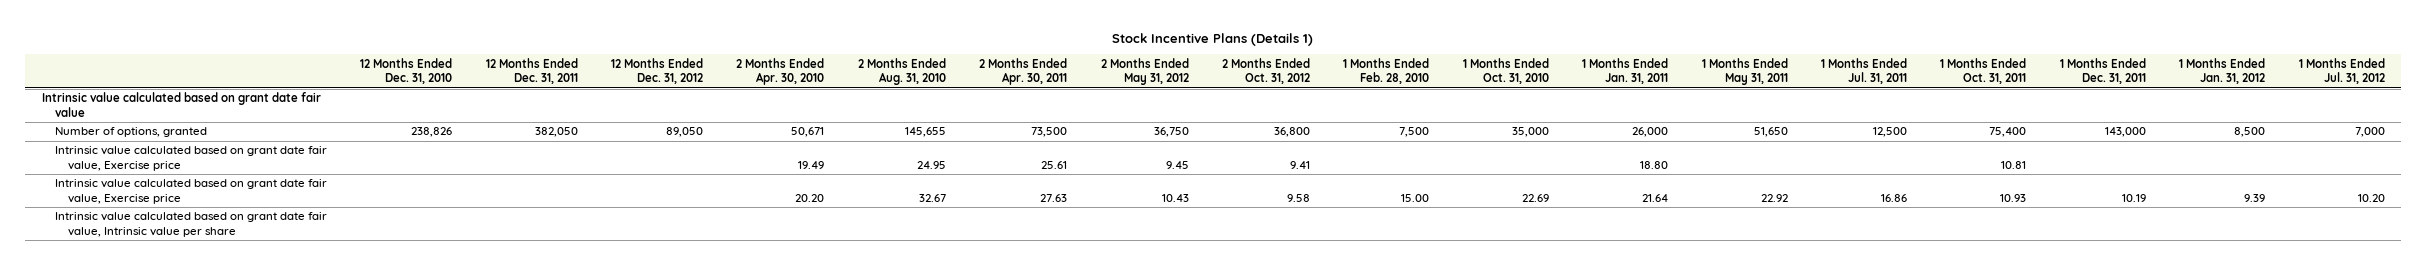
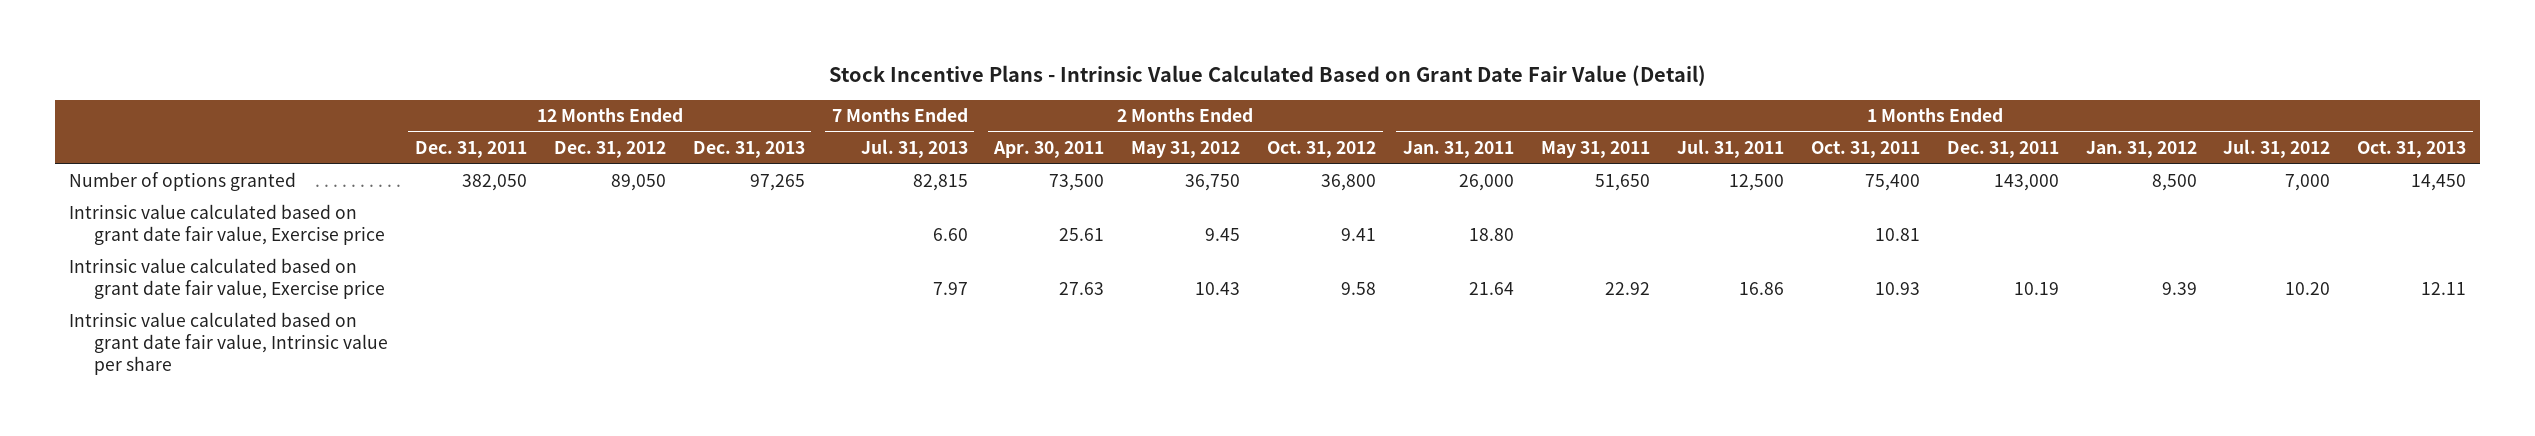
- Stock Incentive Plans (Details 1)
+ Stock Incentive Plans - Intrinsic Value Calculated Based on Grant Date Fair Value (Detail)
- | 12 Months Ended Dec. 31, 2010 | 12 Months Ended Dec. 31, 2011 | 12 Months Ended Dec. 31, 2012 | 2 Months Ended Apr. 30, 2010 | 2 Months Ended Aug. 31, 2010 | 2 Months Ended Apr. 30, 2011 | 2 Months Ended May 31, 2012 | 2 Months Ended Oct. 31, 2012 | 1 Months Ended Feb. 28, 2010 | 1 Months Ended Oct. 31, 2010 | 1 Months Ended Jan. 31, 2011 | 1 Months Ended May 31, 2011 | 1 Months Ended Jul. 31, 2011 | 1 Months Ended Oct. 31, 2011 | 1 Months Ended Dec. 31, 2011 | 1 Months Ended Jan. 31, 2012 | 1 Months Ended Jul. 31, 2012
+ | 12 Months Ended Dec. 31, 2011 | 12 Months Ended Dec. 31, 2012 | 12 Months Ended Dec. 31, 2013 | 7 Months Ended Jul. 31, 2013 | 2 Months Ended Apr. 30, 2011 | 2 Months Ended May 31, 2012 | 2 Months Ended Oct. 31, 2012 | 1 Months Ended Jan. 31, 2011 | 1 Months Ended May 31, 2011 | 1 Months Ended Jul. 31, 2011 | 1 Months Ended Oct. 31, 2011 | 1 Months Ended Dec. 31, 2011 | 1 Months Ended Jan. 31, 2012 | 1 Months Ended Jul. 31, 2012 | 1 Months Ended Oct. 31, 2013
- Intrinsic value calculated based on grant date fair value
- Number of options, granted | 238,826 | 382,050 | 89,050 | 50,671 | 145,655 | 73,500 | 36,750 | 36,800 | 7,500 | 35,000 | 26,000 | 51,650 | 12,500 | 75,400 | 143,000 | 8,500 | 7,000
+ Number of options granted | 382,050 | 89,050 | 97,265 | 82,815 | 73,500 | 36,750 | 36,800 | 26,000 | 51,650 | 12,500 | 75,400 | 143,000 | 8,500 | 7,000 | 14,450

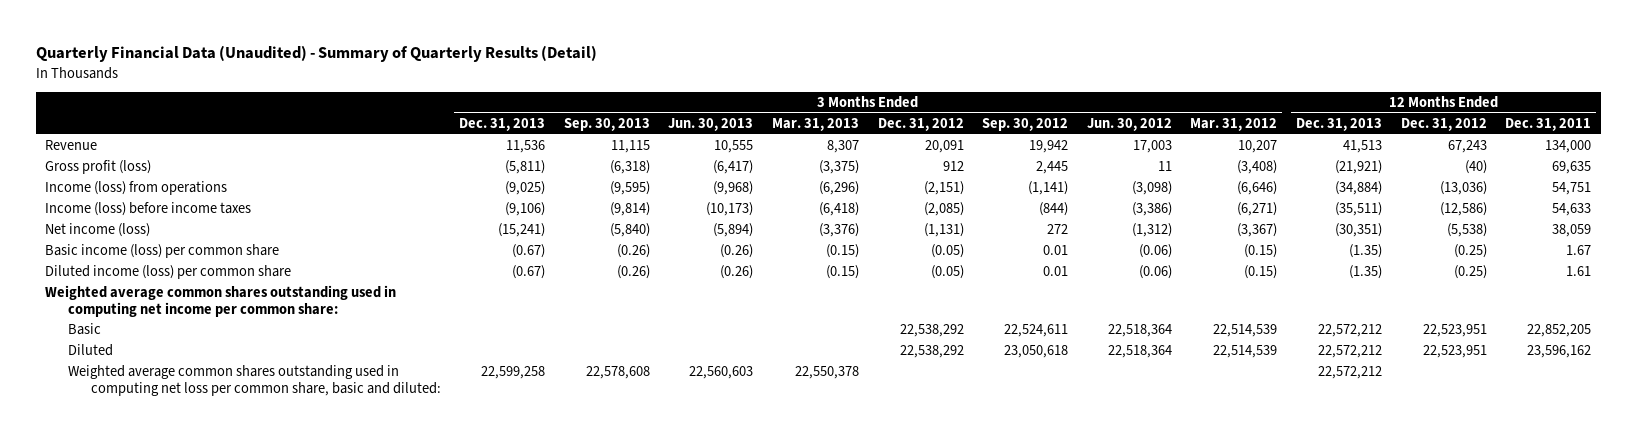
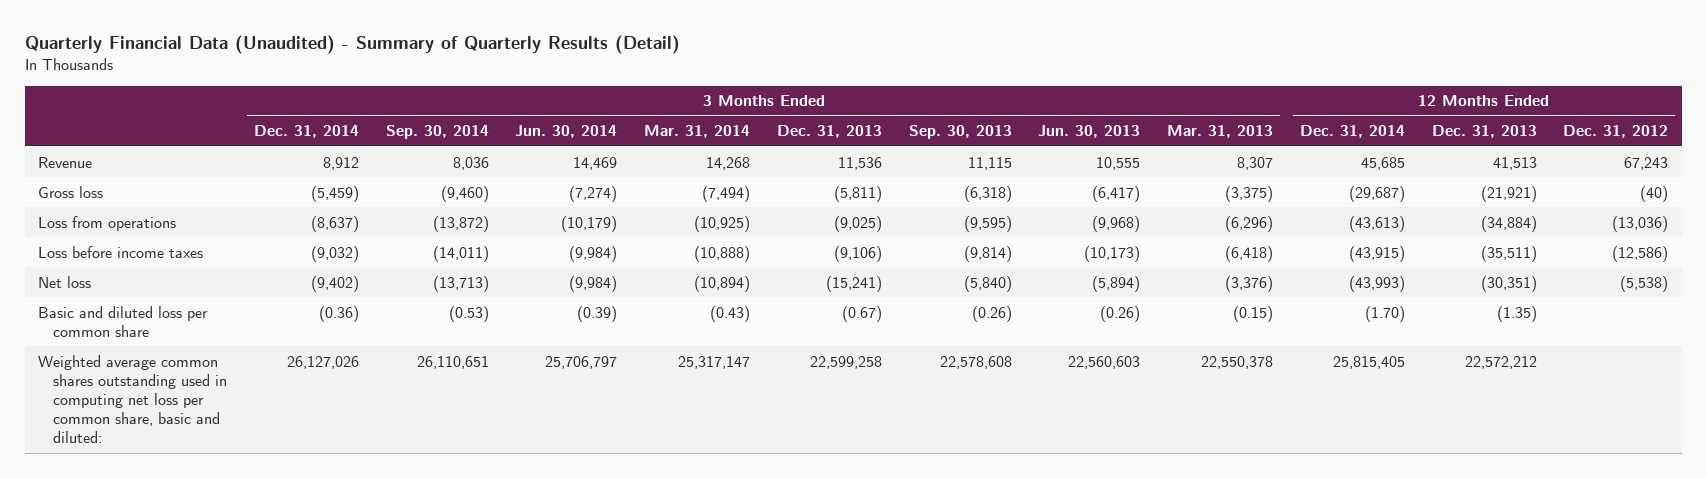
- | 3 Months Ended Dec. 31, 2013 | 3 Months Ended Sep. 30, 2013 | 3 Months Ended Jun. 30, 2013 | 3 Months Ended Mar. 31, 2013 | 3 Months Ended Dec. 31, 2012 | 3 Months Ended Sep. 30, 2012 | 3 Months Ended Jun. 30, 2012 | 3 Months Ended Mar. 31, 2012 | 12 Months Ended Dec. 31, 2013 | 12 Months Ended Dec. 31, 2012 | 12 Months Ended Dec. 31, 2011
+ | 3 Months Ended Dec. 31, 2014 | 3 Months Ended Sep. 30, 2014 | 3 Months Ended Jun. 30, 2014 | 3 Months Ended Mar. 31, 2014 | 3 Months Ended Dec. 31, 2013 | 3 Months Ended Sep. 30, 2013 | 3 Months Ended Jun. 30, 2013 | 3 Months Ended Mar. 31, 2013 | 12 Months Ended Dec. 31, 2014 | 12 Months Ended Dec. 31, 2013 | 12 Months Ended Dec. 31, 2012
- Gross profit (loss) | (5,811) | (6,318) | (6,417) | (3,375) | 912 | 2,445 | 11 | (3,408) | (21,921) | (40) | 69,635
- Income (loss) from operations | (9,025) | (9,595) | (9,968) | (6,296) | (2,151) | (1,141) | (3,098) | (6,646) | (34,884) | (13,036) | 54,751
- Income (loss) before income taxes | (9,106) | (9,814) | (10,173) | (6,418) | (2,085) | (844) | (3,386) | (6,271) | (35,511) | (12,586) | 54,633
- Net income (loss) | (15,241) | (5,840) | (5,894) | (3,376) | (1,131) | 272 | (1,312) | (3,367) | (30,351) | (5,538) | 38,059
- Basic income (loss) per common share | (0.67) | (0.26) | (0.26) | (0.15) | (0.05) | 0.01 | (0.06) | (0.15) | (1.35) | (0.25) | 1.67
- Diluted income (loss) per common share | (0.67) | (0.26) | (0.26) | (0.15) | (0.05) | 0.01 | (0.06) | (0.15) | (1.35) | (0.25) | 1.61
- Weighted average common shares outstanding used in computing net income per common share:
- Basic | | | | | 22,538,292 | 22,524,611 | 22,518,364 | 22,514,539 | 22,572,212 | 22,523,951 | 22,852,205
- Diluted | | | | | 22,538,292 | 23,050,618 | 22,518,364 | 22,514,539 | 22,572,212 | 22,523,951 | 23,596,162
+ Gross loss | (5,459) | (9,460) | (7,274) | (7,494) | (5,811) | (6,318) | (6,417) | (3,375) | (29,687) | (21,921) | (40)
+ Loss from operations | (8,637) | (13,872) | (10,179) | (10,925) | (9,025) | (9,595) | (9,968) | (6,296) | (43,613) | (34,884) | (13,036)
+ Loss before income taxes | (9,032) | (14,011) | (9,984) | (10,888) | (9,106) | (9,814) | (10,173) | (6,418) | (43,915) | (35,511) | (12,586)
+ Net loss | (9,402) | (13,713) | (9,984) | (10,894) | (15,241) | (5,840) | (5,894) | (3,376) | (43,993) | (30,351) | (5,538)
+ Basic and diluted loss per common share | (0.36) | (0.53) | (0.39) | (0.43) | (0.67) | (0.26) | (0.26) | (0.15) | (1.70) | (1.35) |

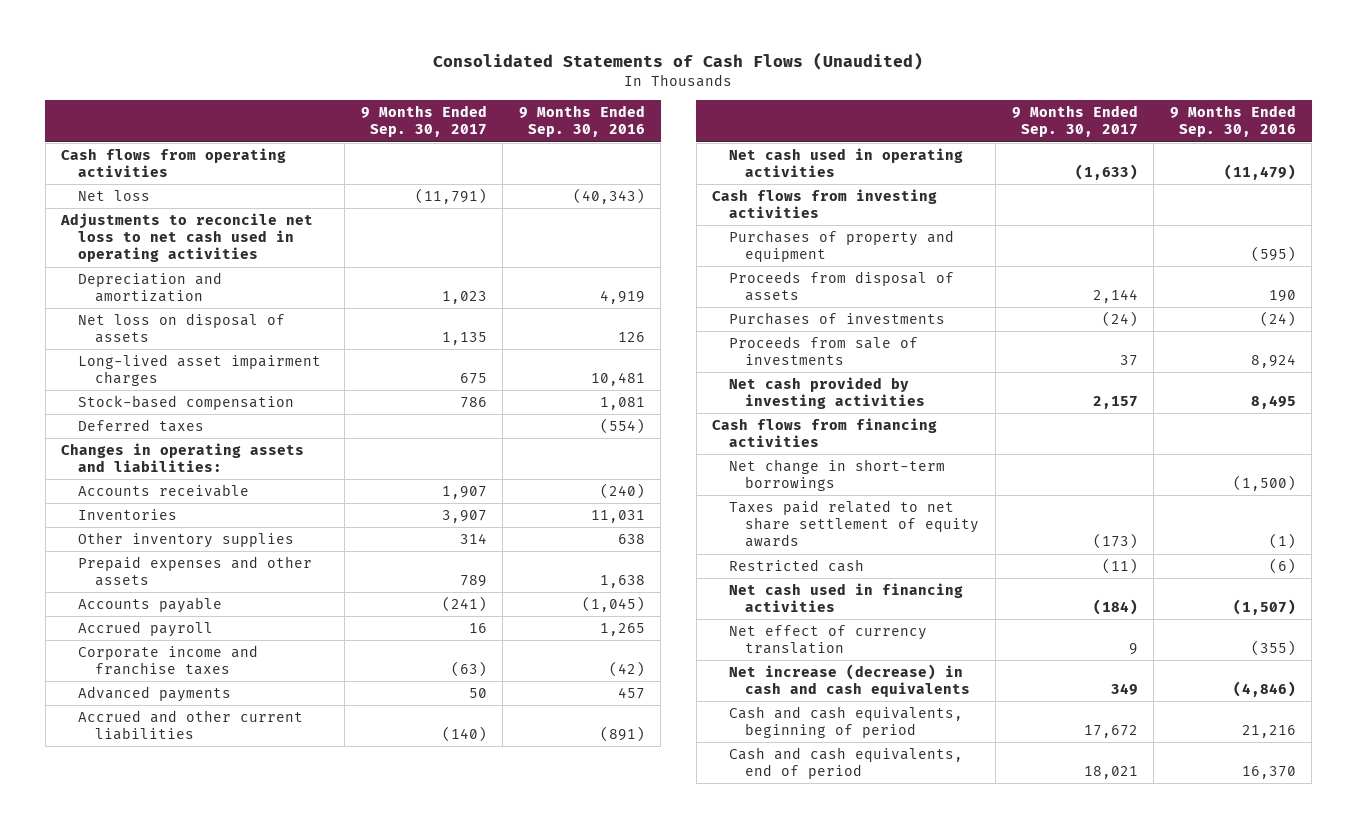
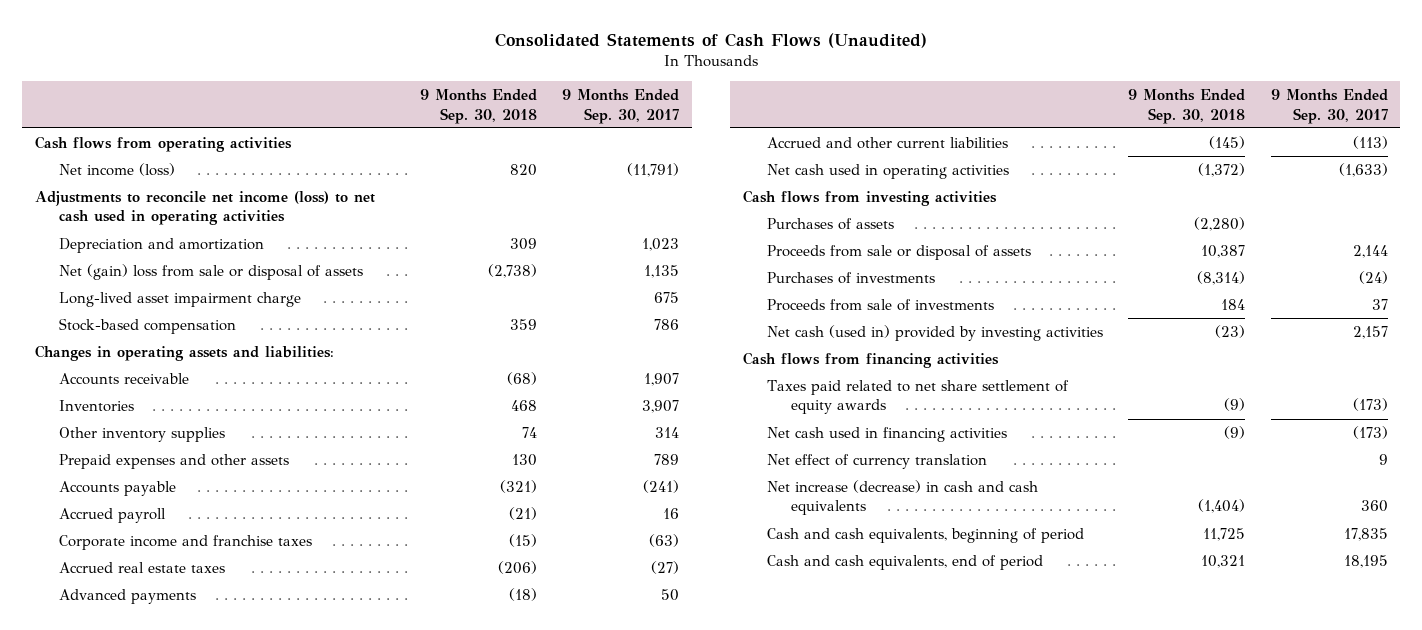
- | 9 Months Ended Sep. 30, 2017 | 9 Months Ended Sep. 30, 2016
+ | 9 Months Ended Sep. 30, 2018 | 9 Months Ended Sep. 30, 2017
- Net loss | (11,791) | (40,343)
- Adjustments to reconcile net loss to net cash used in operating activities
+ Net income (loss) | 820 | (11,791)
+ Adjustments to reconcile net income (loss) to net cash used in operating activities
- Net loss on disposal of assets | 1,135 | 126
- Long-lived asset impairment charges | 675 | 10,481
+ Net (gain) loss from sale or disposal of assets | (2,738) | 1,135
+ Long-lived asset impairment charge | | 675
- Deferred taxes | | (554)
+ Accrued real estate taxes | (206) | (27)
- Accrued and other current liabilities | (140) | (891)
+ Accrued and other current liabilities | (145) | (113)
- Purchases of property and equipment | | (595)
- Proceeds from disposal of assets | 2,144 | 190
+ Purchases of assets | (2,280) |
+ Proceeds from sale or disposal of assets | 10,387 | 2,144
- Net cash provided by investing activities | 2,157 | 8,495
+ Net cash (used in) provided by investing activities | (23) | 2,157
- Net change in short-term borrowings | | (1,500)
- Restricted cash | (11) | (6)
- Net cash used in financing activities | (184) | (1,507)
+ Net cash used in financing activities | (9) | (173)
- Net increase (decrease) in cash and cash equivalents | 349 | (4,846)
- Cash and cash equivalents, beginning of period | 17,672 | 21,216
- Cash and cash equivalents, end of period | 18,021 | 16,370
+ Net increase (decrease) in cash and cash equivalents | (1,404) | 360
+ Cash and cash equivalents, beginning of period | 11,725 | 17,835
+ Cash and cash equivalents, end of period | 10,321 | 18,195

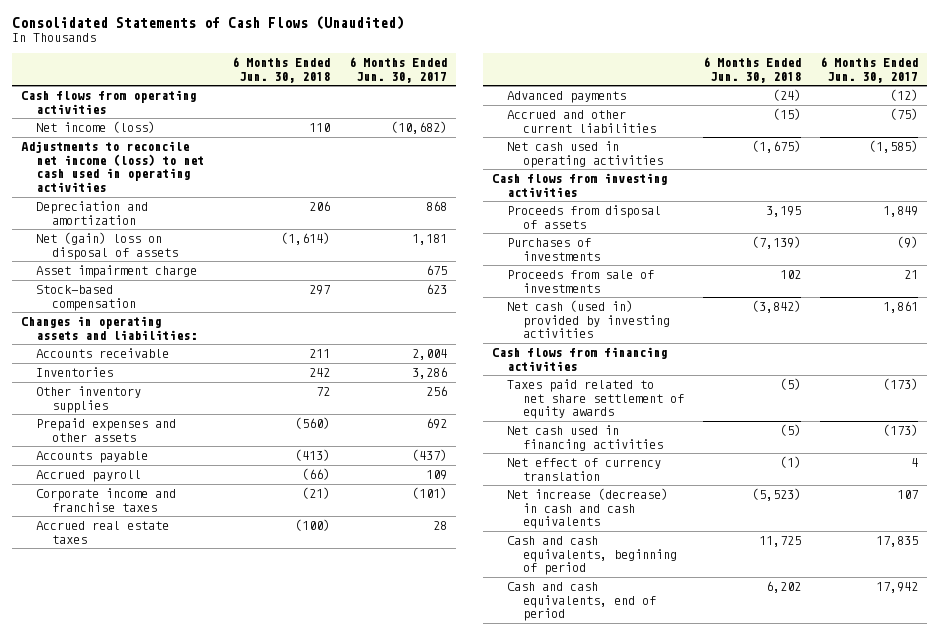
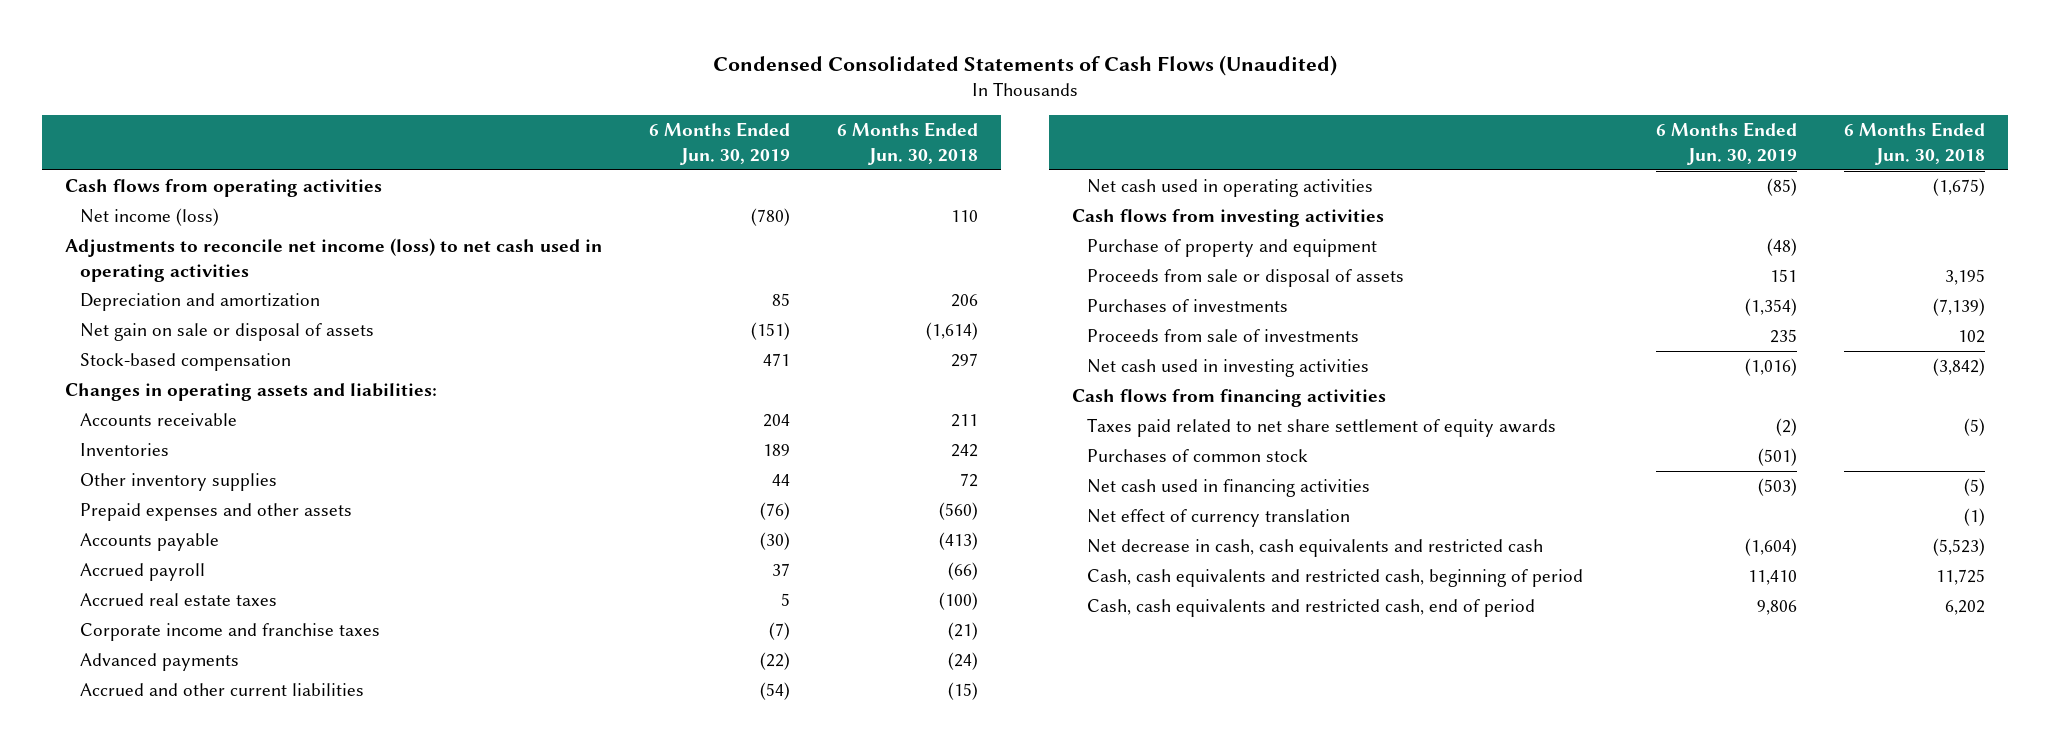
- Consolidated Statements of Cash Flows (Unaudited)
+ Condensed Consolidated Statements of Cash Flows (Unaudited)
- | 6 Months Ended Jun. 30, 2018 | 6 Months Ended Jun. 30, 2017
+ | 6 Months Ended Jun. 30, 2019 | 6 Months Ended Jun. 30, 2018
- Net (gain) loss on disposal of assets | (1,614) | 1,181
- Asset impairment charge | | 675
+ Net gain on sale or disposal of assets | (151) | (1,614)
moved down: Corporate income and franchise taxes | (7) | (21)
- Proceeds from disposal of assets | 3,195 | 1,849
+ Purchase of property and equipment | (48) |
+ Proceeds from sale or disposal of assets | 151 | 3,195
- Net cash (used in) provided by investing activities | (3,842) | 1,861
+ Net cash used in investing activities | (1,016) | (3,842)
+ Purchases of common stock | (501) |
- Net increase (decrease) in cash and cash equivalents | (5,523) | 107
- Cash and cash equivalents, beginning of period | 11,725 | 17,835
- Cash and cash equivalents, end of period | 6,202 | 17,942
+ Net decrease in cash, cash equivalents and restricted cash | (1,604) | (5,523)
+ Cash, cash equivalents and restricted cash, beginning of period | 11,410 | 11,725
+ Cash, cash equivalents and restricted cash, end of period | 9,806 | 6,202

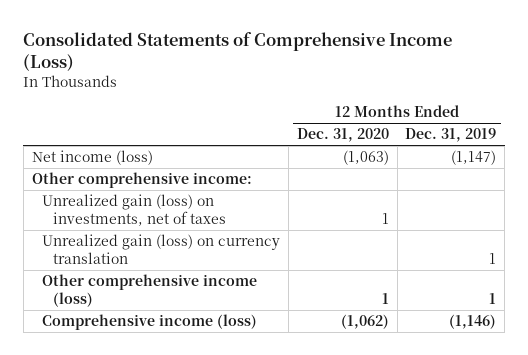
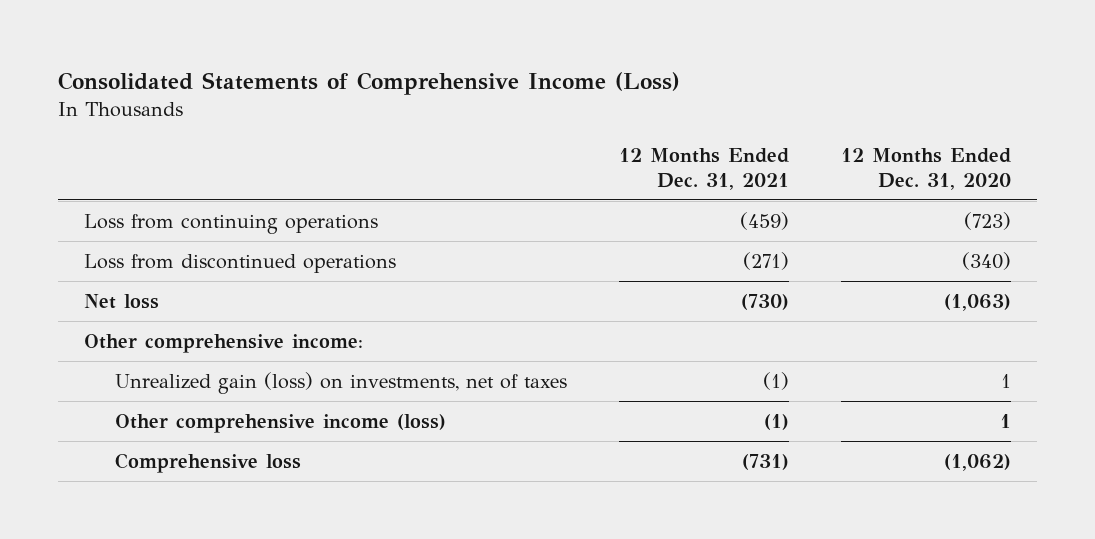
- | 12 Months Ended Dec. 31, 2020 | 12 Months Ended Dec. 31, 2019
+ | 12 Months Ended Dec. 31, 2021 | 12 Months Ended Dec. 31, 2020
- Net income (loss) | (1,063) | (1,147)
+ Loss from continuing operations | (459) | (723)
+ Loss from discontinued operations | (271) | (340)
+ Net loss | (730) | (1,063)
- Unrealized gain (loss) on currency translation | | 1
- Comprehensive income (loss) | (1,062) | (1,146)
+ Comprehensive loss | (731) | (1,062)

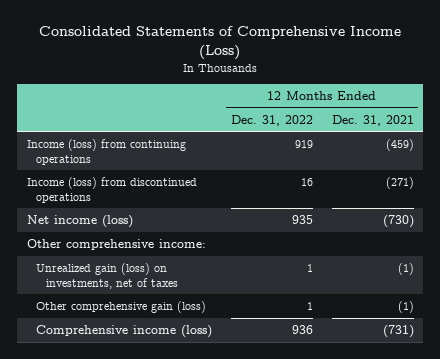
- | 12 Months Ended Dec. 31, 2021 | 12 Months Ended Dec. 31, 2020
+ | 12 Months Ended Dec. 31, 2022 | 12 Months Ended Dec. 31, 2021
- Loss from continuing operations | (459) | (723)
- Loss from discontinued operations | (271) | (340)
- Net loss | (730) | (1,063)
+ Income (loss) from continuing operations | 919 | (459)
+ Income (loss) from discontinued operations | 16 | (271)
+ Net income (loss) | 935 | (730)
- Other comprehensive income (loss) | (1) | 1
- Comprehensive loss | (731) | (1,062)
+ Other comprehensive gain (loss) | 1 | (1)
+ Comprehensive income (loss) | 936 | (731)

